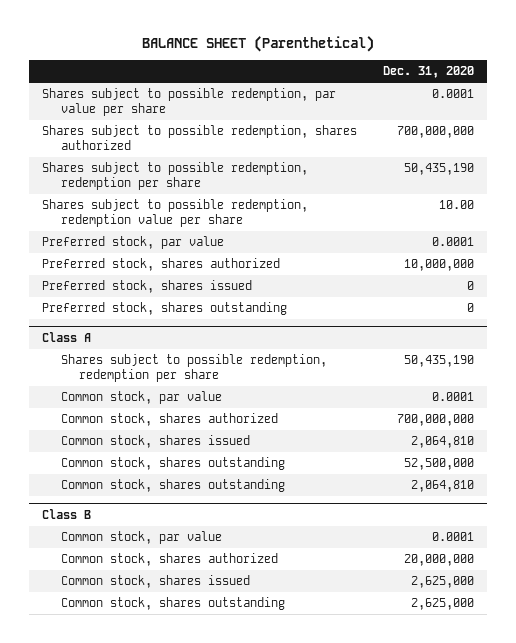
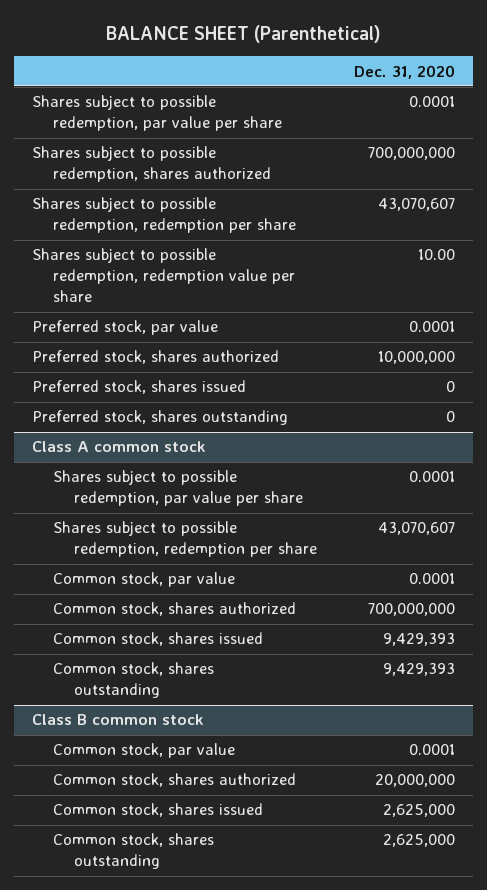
- Shares subject to possible redemption, redemption per share | 50,435,190
+ Shares subject to possible redemption, redemption per share | 43,070,607
- Class A
- Shares subject to possible redemption, redemption per share | 50,435,190
+ Class A common stock
+ Shares subject to possible redemption, par value per share | 0.0001
+ Shares subject to possible redemption, redemption per share | 43,070,607
- Common stock, shares issued | 2,064,810
- Common stock, shares outstanding | 52,500,000
- Common stock, shares outstanding | 2,064,810
- Class B
+ Common stock, shares issued | 9,429,393
+ Common stock, shares outstanding | 9,429,393
+ Class B common stock

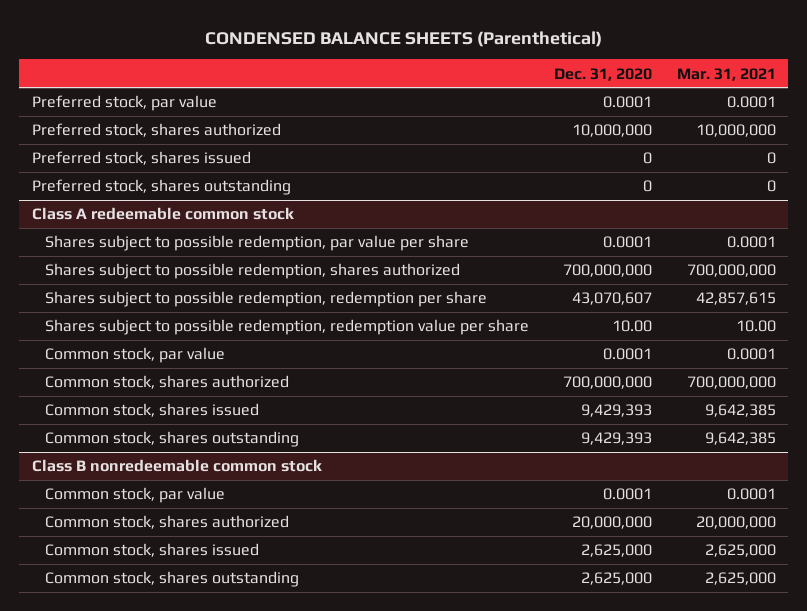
- BALANCE SHEET (Parenthetical)
+ CONDENSED BALANCE SHEETS (Parenthetical)
- | Dec. 31, 2020
+ | Dec. 31, 2020 | Mar. 31, 2021
- Shares subject to possible redemption, par value per share | 0.0001
- Shares subject to possible redemption, shares authorized | 700,000,000
- Shares subject to possible redemption, redemption per share | 43,070,607
- Shares subject to possible redemption, redemption value per share | 10.00
- Class A common stock
+ Class A redeemable common stock
+ Shares subject to possible redemption, shares authorized | 700,000,000 | 700,000,000
+ Shares subject to possible redemption, redemption value per share | 10.00 | 10.00
- Class B common stock
+ Class B nonredeemable common stock

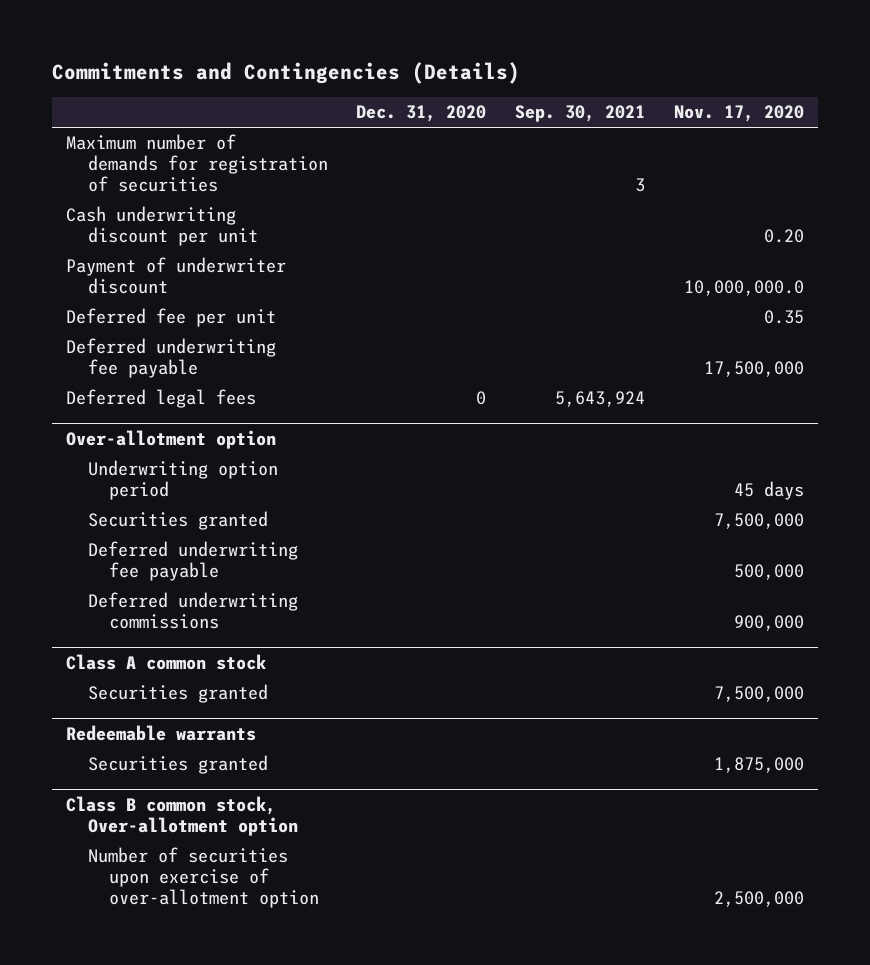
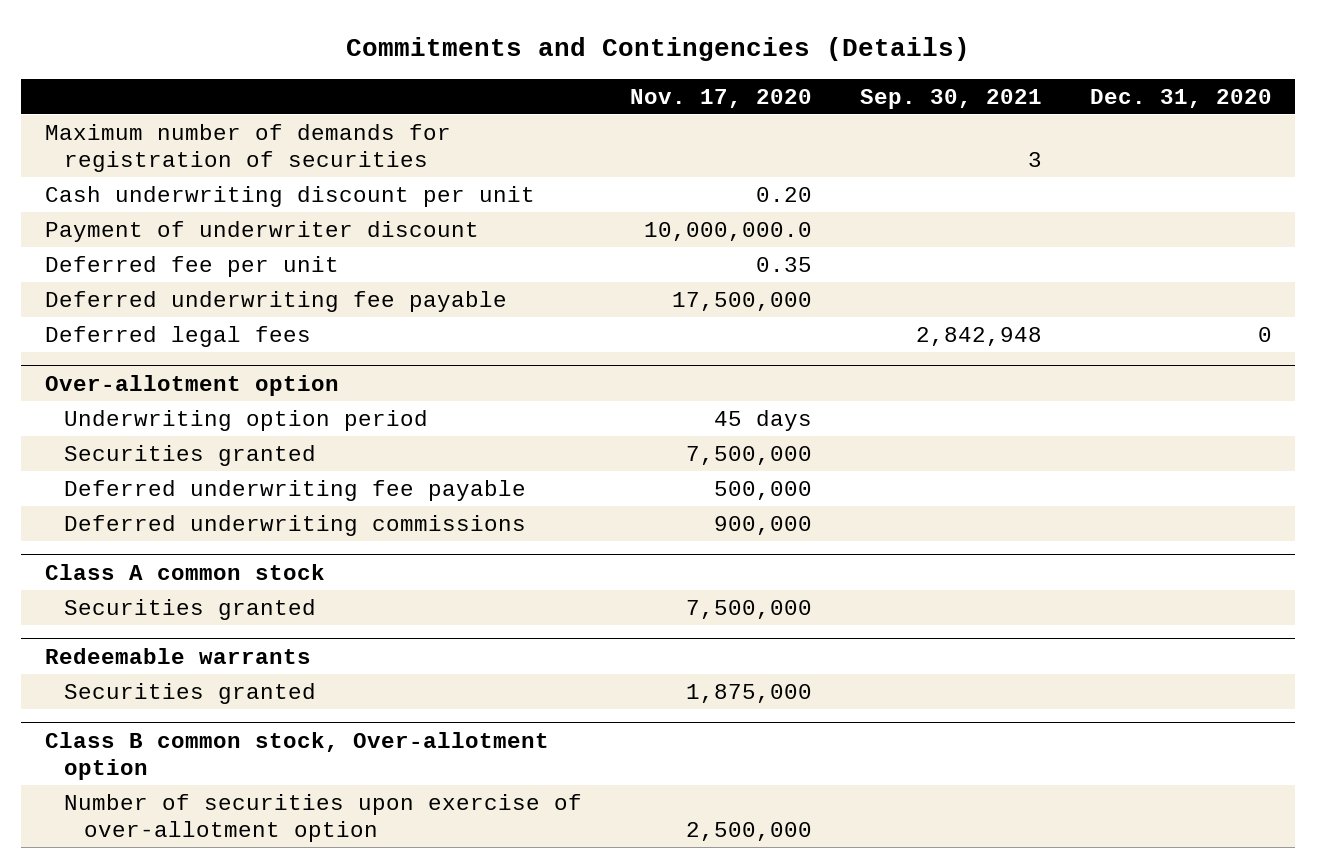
- | Dec. 31, 2020 | Sep. 30, 2021 | Nov. 17, 2020
+ | Nov. 17, 2020 | Sep. 30, 2021 | Dec. 31, 2020
- Deferred legal fees | 0 | 5,643,924 |
+ Deferred legal fees | | 2,842,948 | 0

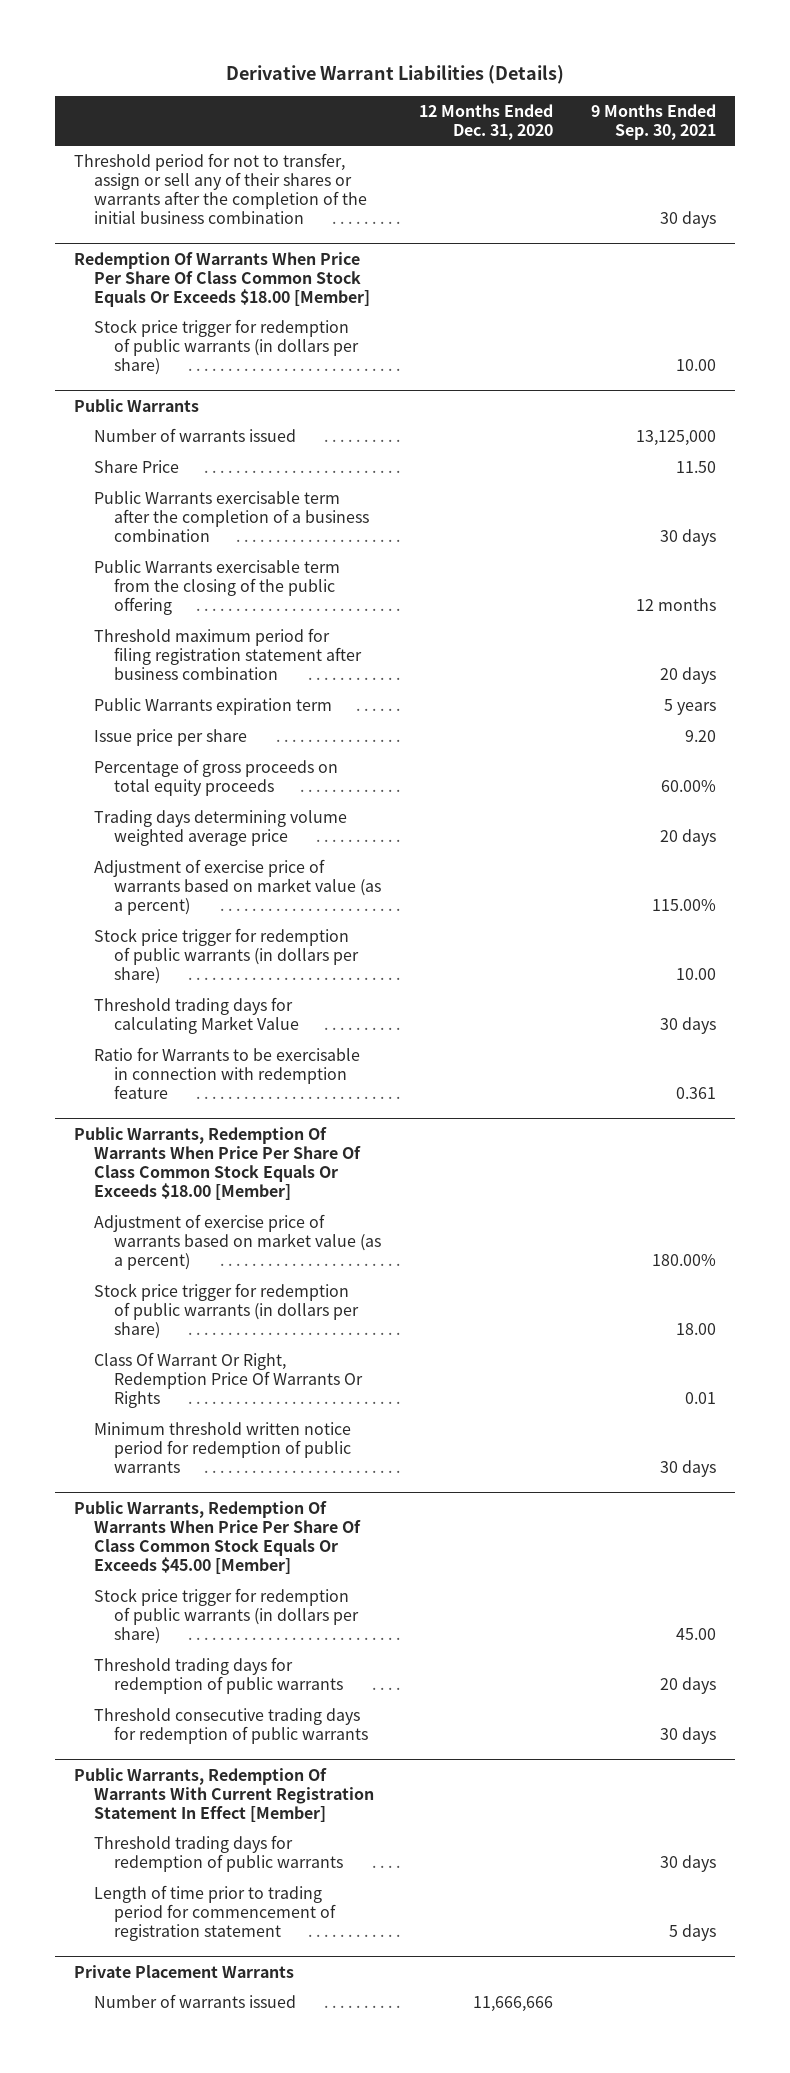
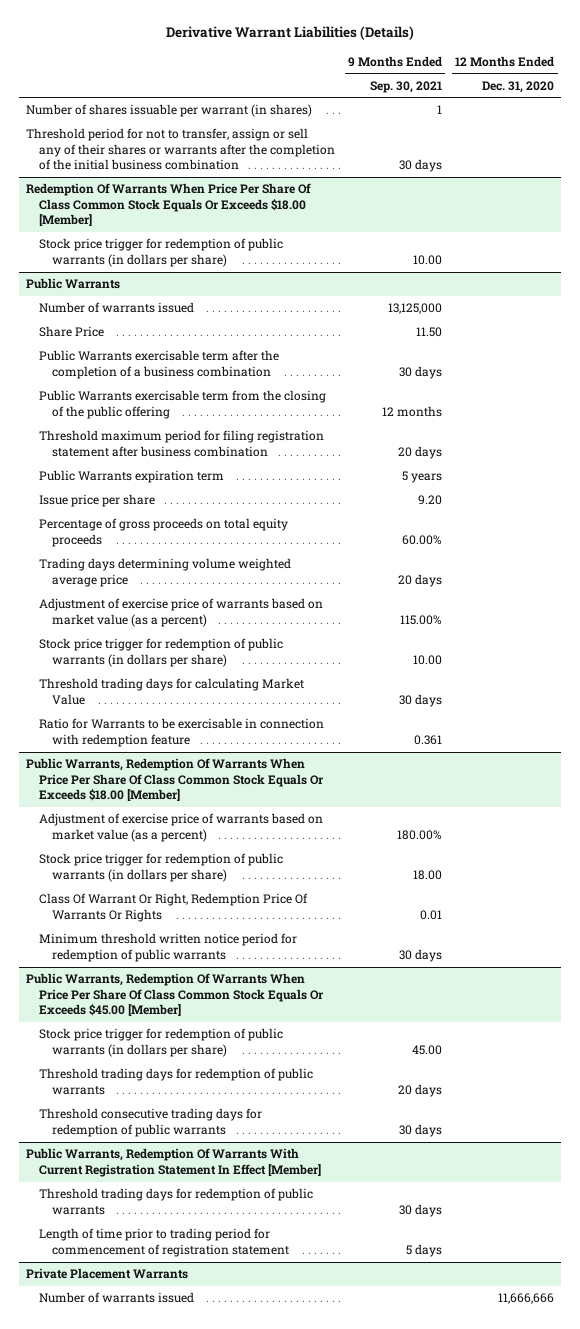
- | 12 Months Ended Dec. 31, 2020 | 9 Months Ended Sep. 30, 2021
+ | 9 Months Ended Sep. 30, 2021 | 12 Months Ended Dec. 31, 2020
+ Number of shares issuable per warrant (in shares) | 1 |

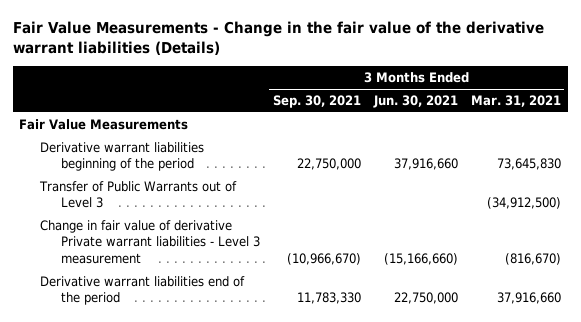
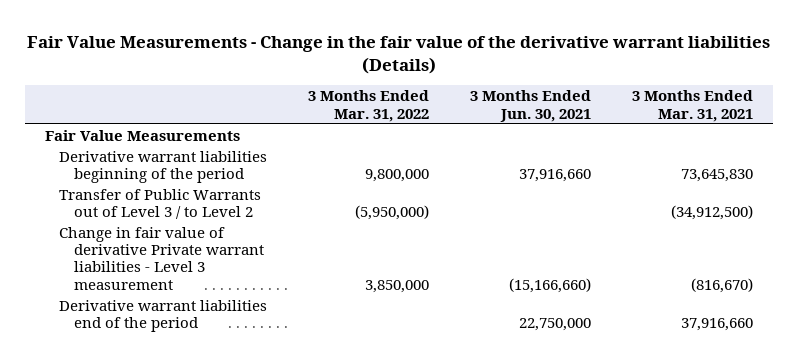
- | 3 Months Ended Sep. 30, 2021 | 3 Months Ended Jun. 30, 2021 | 3 Months Ended Mar. 31, 2021
+ | 3 Months Ended Mar. 31, 2022 | 3 Months Ended Jun. 30, 2021 | 3 Months Ended Mar. 31, 2021
- Transfer of Public Warrants out of Level 3 | | | (34,912,500)
+ Transfer of Public Warrants out of Level 3 / to Level 2 | (5,950,000) | | (34,912,500)

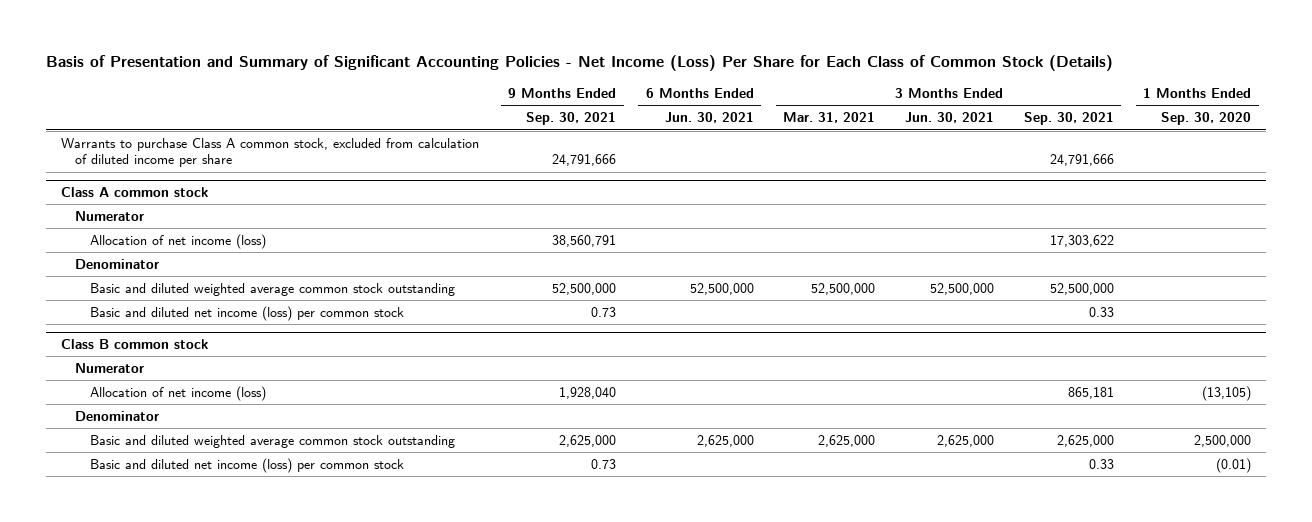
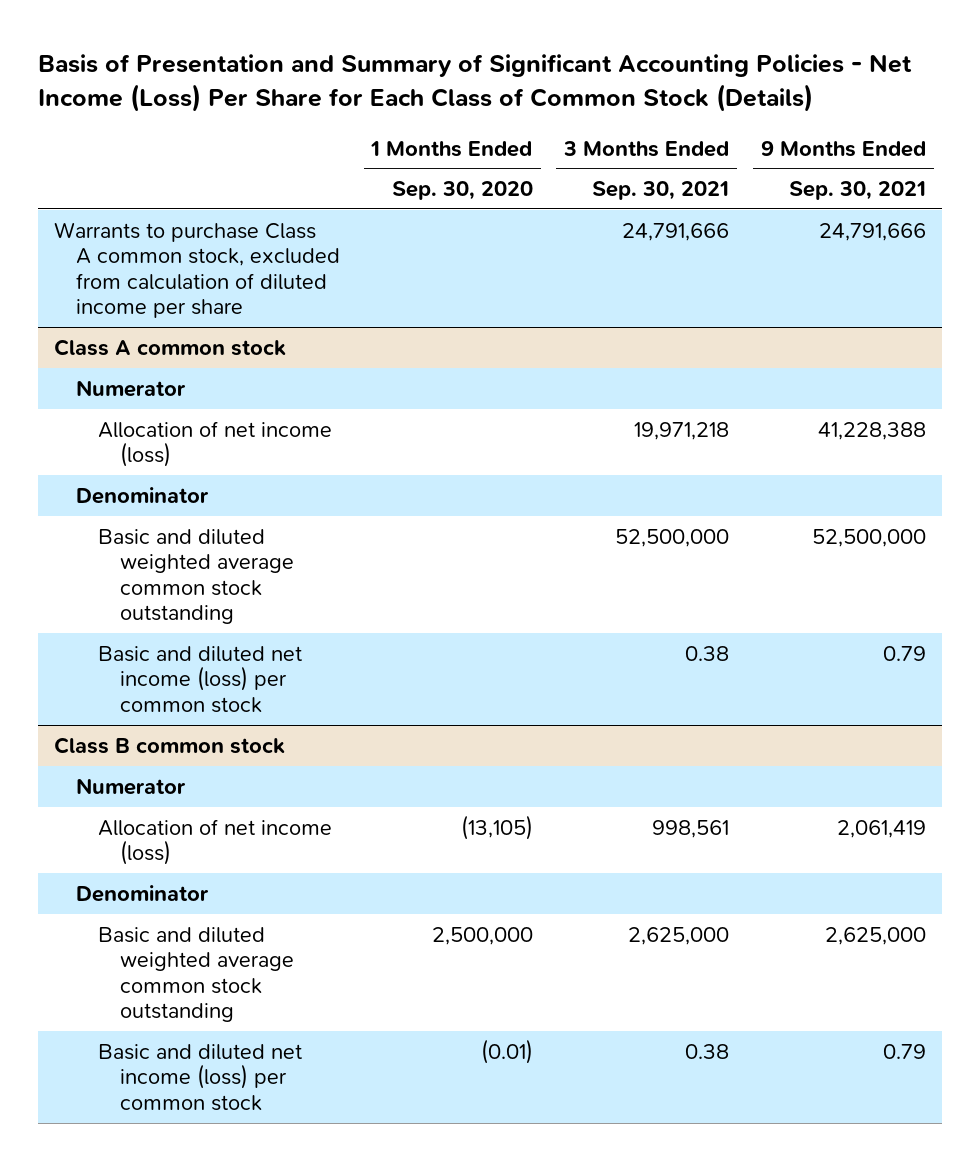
- | 9 Months Ended Sep. 30, 2021 | 6 Months Ended Jun. 30, 2021 | 3 Months Ended Mar. 31, 2021 | 3 Months Ended Jun. 30, 2021 | 3 Months Ended Sep. 30, 2021 | 1 Months Ended Sep. 30, 2020
+ | 1 Months Ended Sep. 30, 2020 | 3 Months Ended Sep. 30, 2021 | 9 Months Ended Sep. 30, 2021
@ Class A common stock
- Allocation of net income (loss) | 38,560,791 | | | | 17,303,622 |
+ Allocation of net income (loss) | | 19,971,218 | 41,228,388
- Basic and diluted net income (loss) per common stock | 0.73 | | | | 0.33 |
+ Basic and diluted net income (loss) per common stock | | 0.38 | 0.79
@ Class B common stock
- Allocation of net income (loss) | 1,928,040 | | | | 865,181 | (13,105)
+ Allocation of net income (loss) | (13,105) | 998,561 | 2,061,419
- Basic and diluted net income (loss) per common stock | 0.73 | | | | 0.33 | (0.01)
+ Basic and diluted net income (loss) per common stock | (0.01) | 0.38 | 0.79

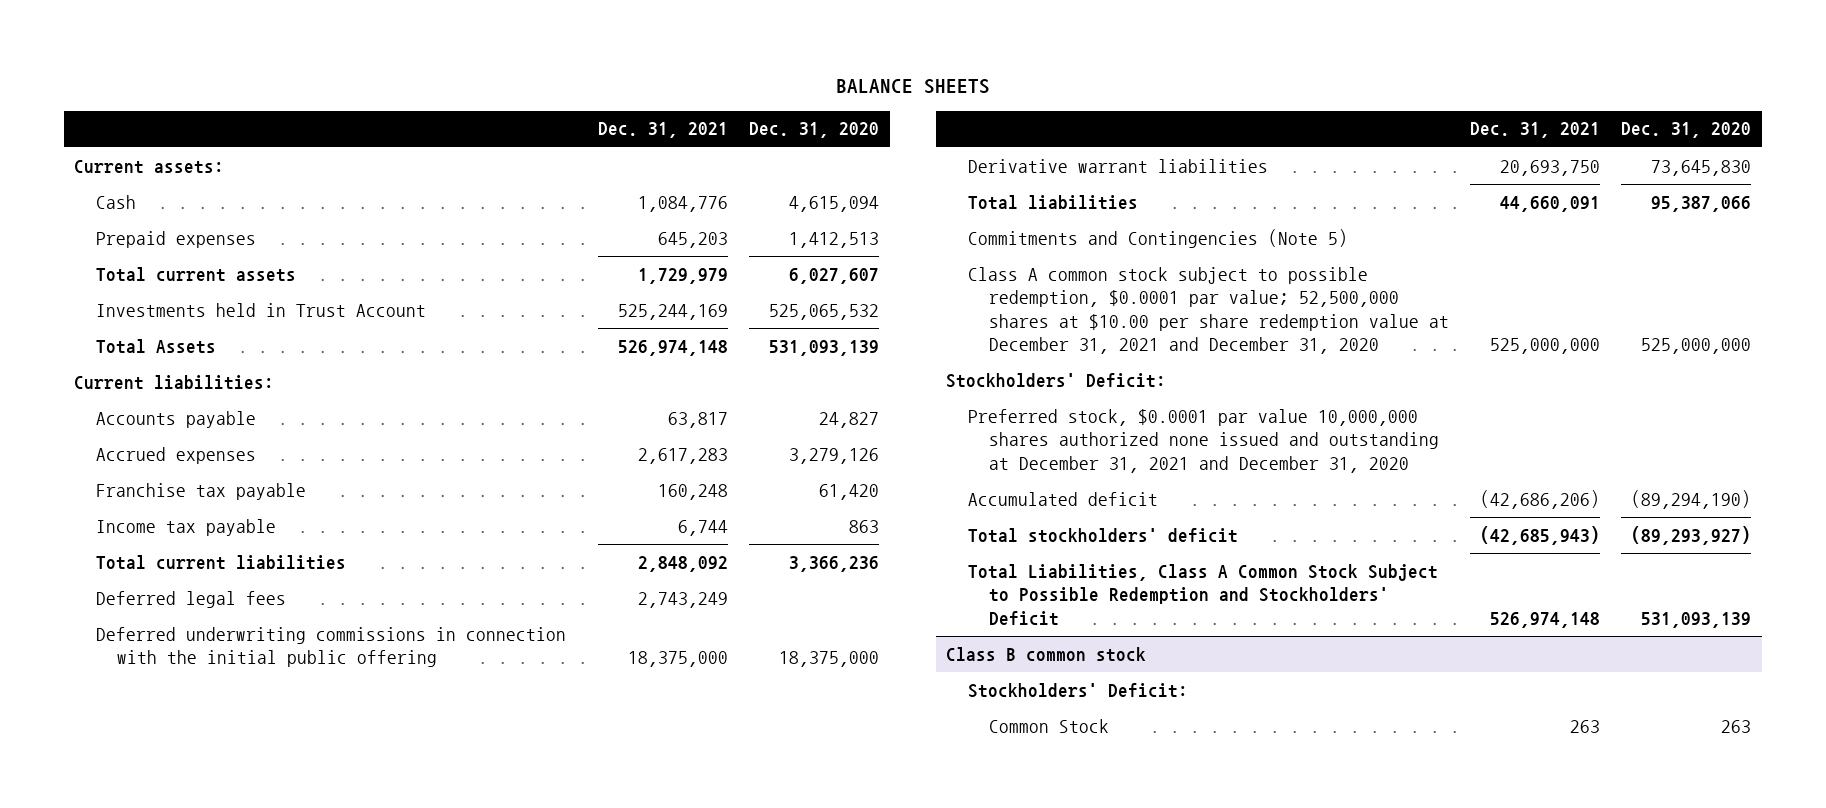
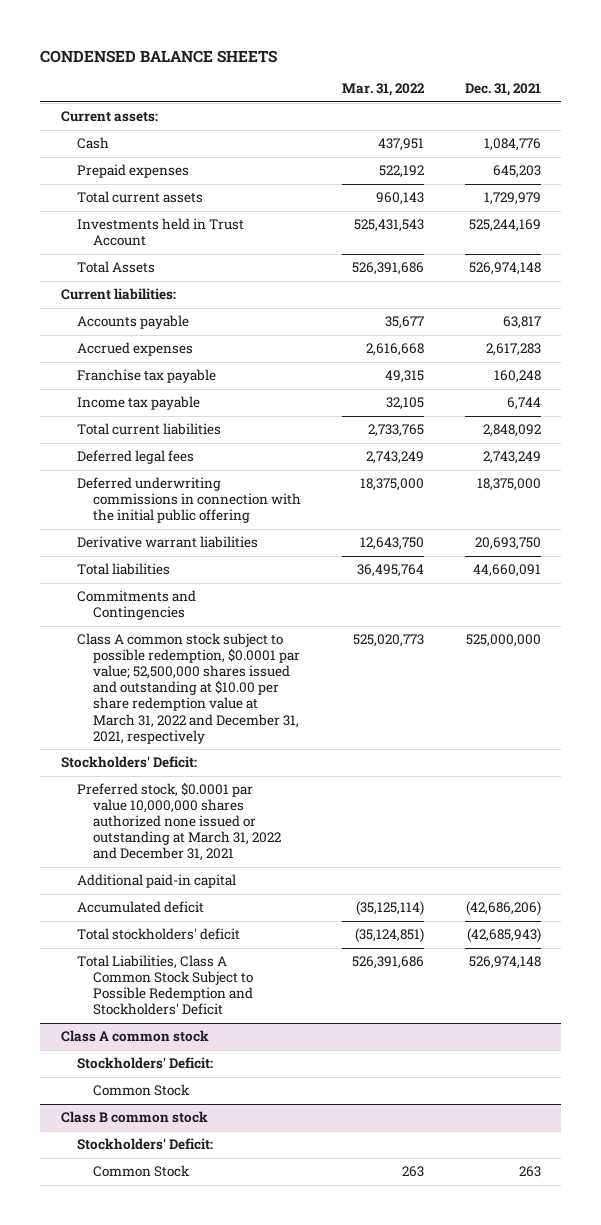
- BALANCE SHEETS
+ CONDENSED BALANCE SHEETS
- | Dec. 31, 2021 | Dec. 31, 2020
+ | Mar. 31, 2022 | Dec. 31, 2021
- Commitments and Contingencies (Note 5)
- Class A common stock subject to possible redemption, $0.0001 par value; 52,500,000 shares at $10.00 per share redemption value at December 31, 2021 and December 31, 2020 | 525,000,000 | 525,000,000
+ Commitments and Contingencies
+ Class A common stock subject to possible redemption, $0.0001 par value; 52,500,000 shares issued and outstanding at $10.00 per share redemption value at March 31, 2022 and December 31, 2021, respectively | 525,020,773 | 525,000,000
- Preferred stock, $0.0001 par value 10,000,000 shares authorized none issued and outstanding at December 31, 2021 and December 31, 2020
+ Preferred stock, $0.0001 par value 10,000,000 shares authorized none issued or outstanding at March 31, 2022 and December 31, 2021
+ Additional paid-in capital
+ Class A common stock
+ Stockholders' Deficit:
+ Common Stock

